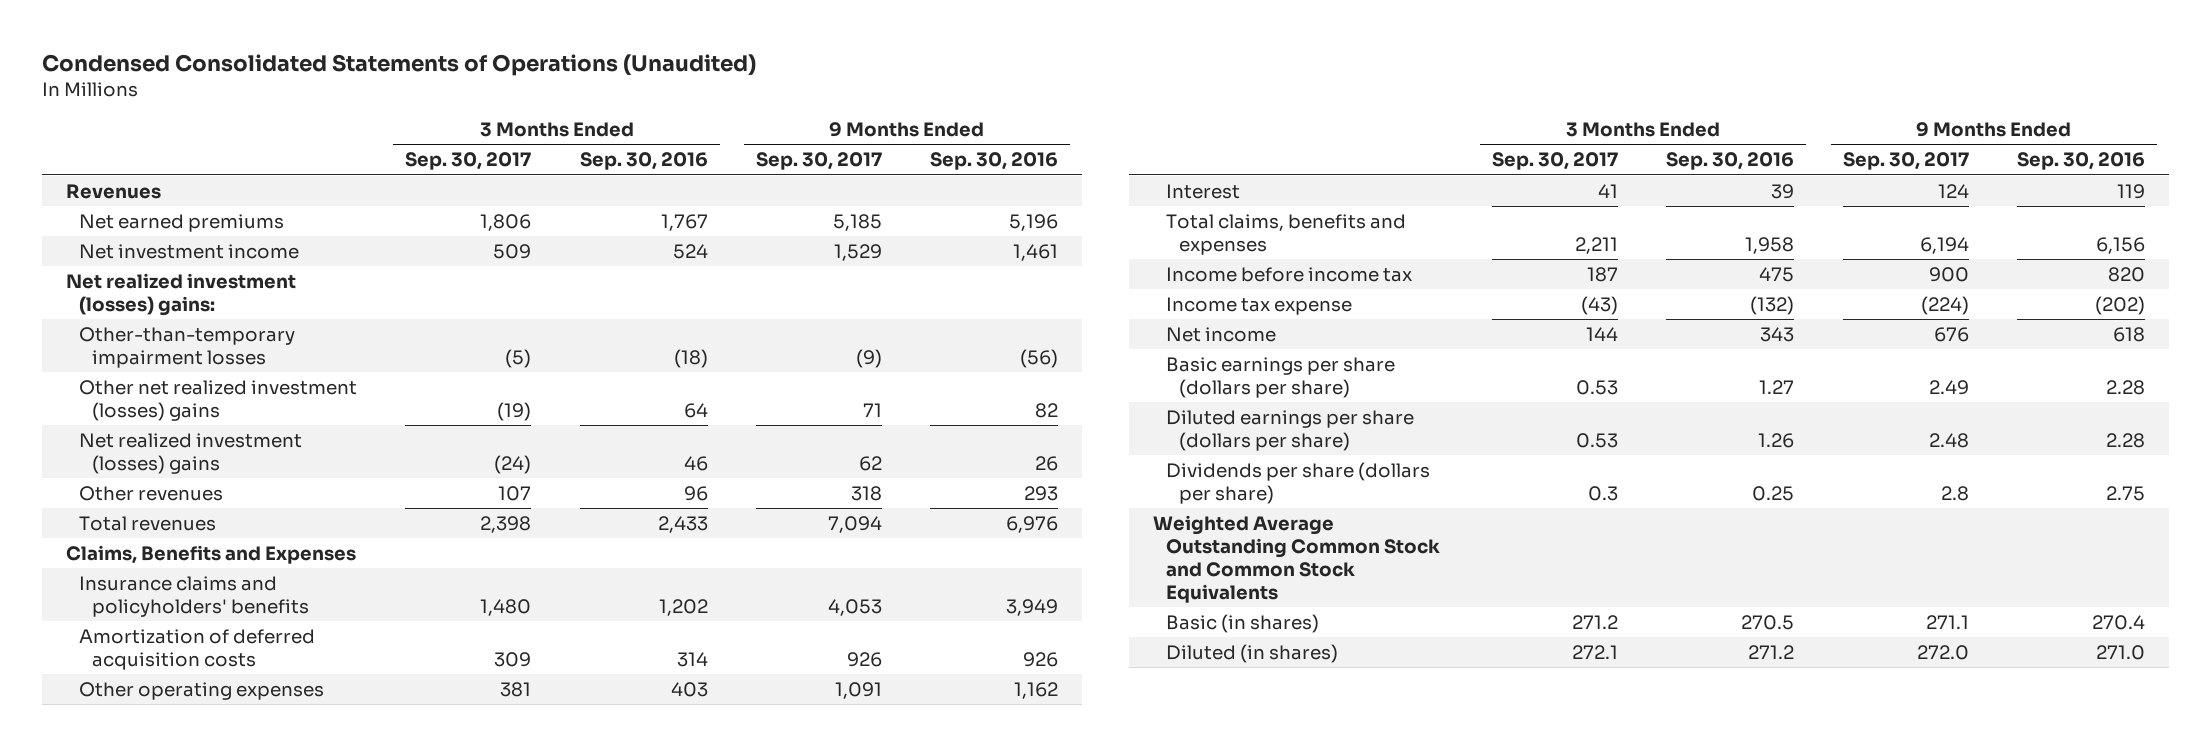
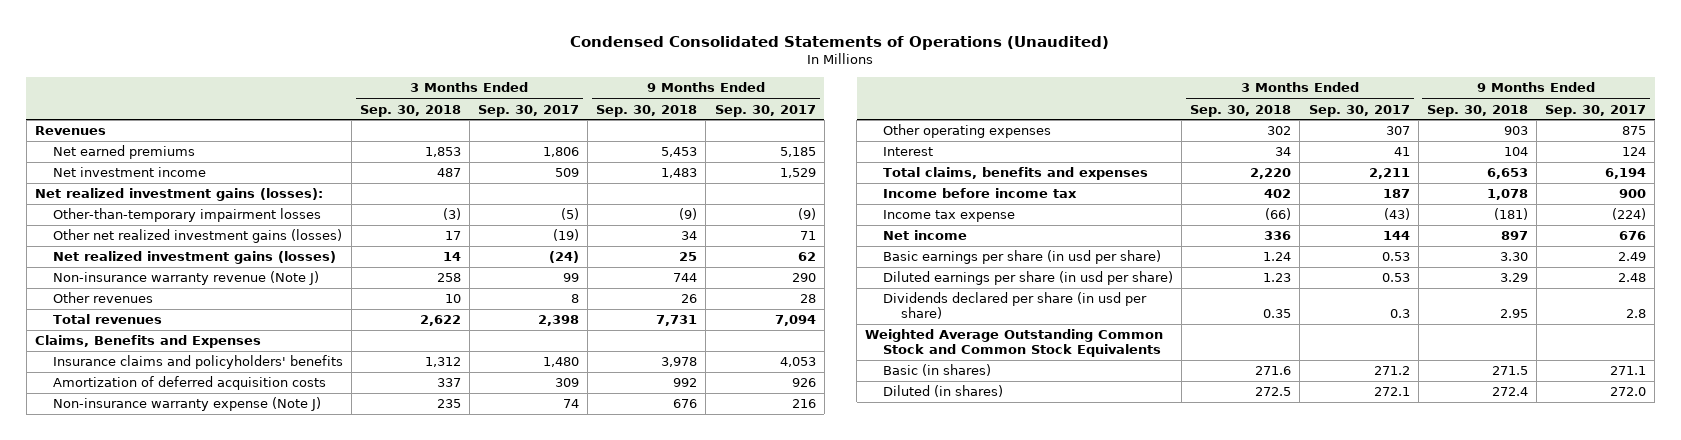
- | 3 Months Ended Sep. 30, 2017 | 3 Months Ended Sep. 30, 2016 | 9 Months Ended Sep. 30, 2017 | 9 Months Ended Sep. 30, 2016
+ | 3 Months Ended Sep. 30, 2018 | 3 Months Ended Sep. 30, 2017 | 9 Months Ended Sep. 30, 2018 | 9 Months Ended Sep. 30, 2017
- Net realized investment (losses) gains:
+ Net realized investment gains (losses):
- Other net realized investment (losses) gains | (19) | 64 | 71 | 82
- Net realized investment (losses) gains | (24) | 46 | 62 | 26
- Other revenues | 107 | 96 | 318 | 293
+ Other net realized investment gains (losses) | 17 | (19) | 34 | 71
+ Net realized investment gains (losses) | 14 | (24) | 25 | 62
+ Non-insurance warranty revenue (Note J) | 258 | 99 | 744 | 290
+ Other revenues | 10 | 8 | 26 | 28
- Other operating expenses | 381 | 403 | 1,091 | 1,162
+ Non-insurance warranty expense (Note J) | 235 | 74 | 676 | 216
+ Other operating expenses | 302 | 307 | 903 | 875
- Basic earnings per share (dollars per share) | 0.53 | 1.27 | 2.49 | 2.28
- Diluted earnings per share (dollars per share) | 0.53 | 1.26 | 2.48 | 2.28
- Dividends per share (dollars per share) | 0.3 | 0.25 | 2.8 | 2.75
+ Basic earnings per share (in usd per share) | 1.24 | 0.53 | 3.30 | 2.49
+ Diluted earnings per share (in usd per share) | 1.23 | 0.53 | 3.29 | 2.48
+ Dividends declared per share (in usd per share) | 0.35 | 0.3 | 2.95 | 2.8

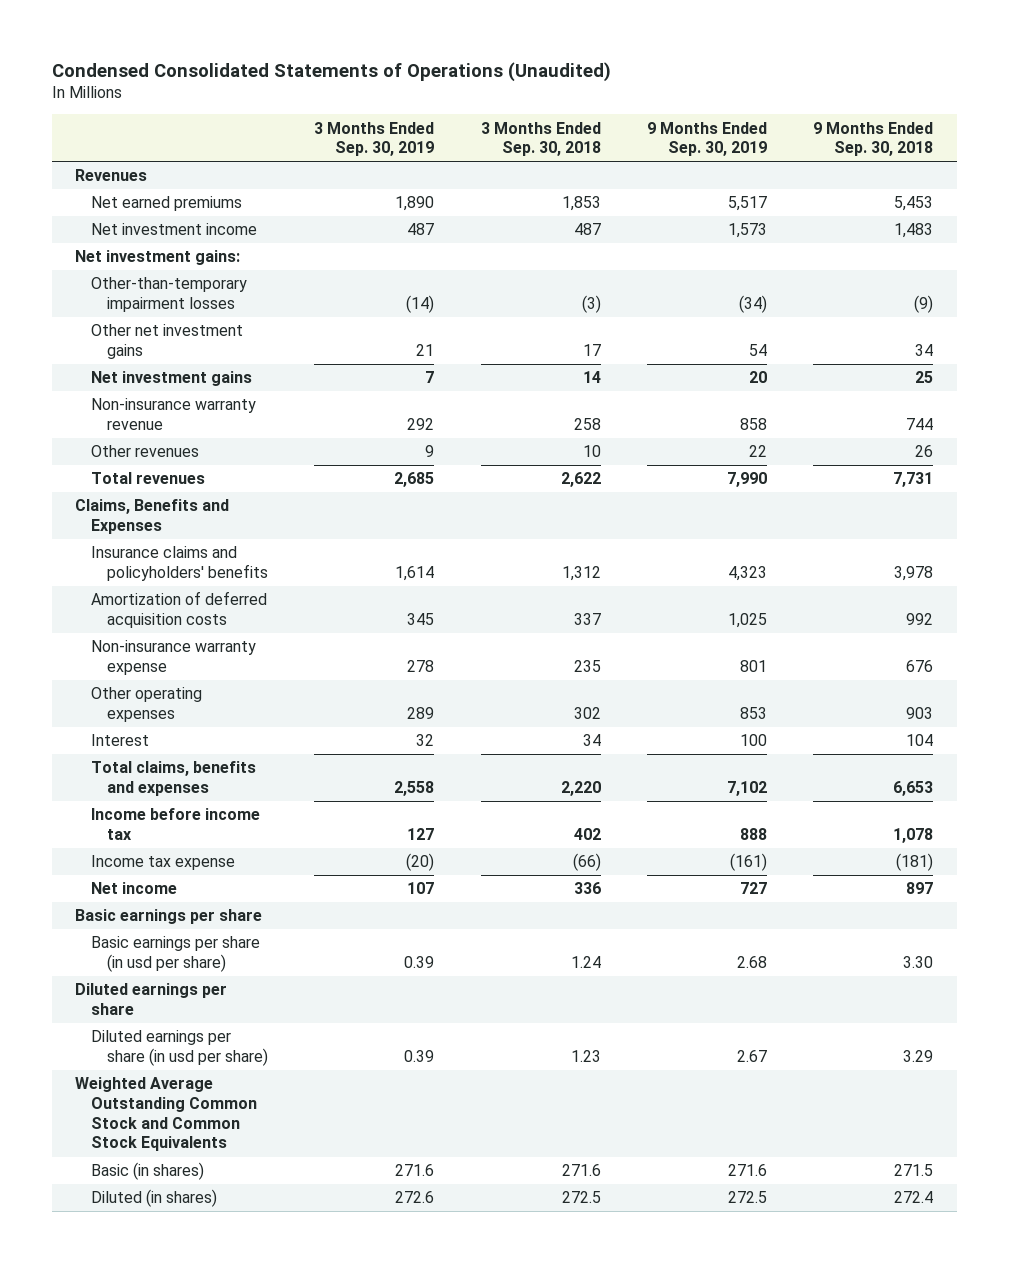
- | 3 Months Ended Sep. 30, 2018 | 3 Months Ended Sep. 30, 2017 | 9 Months Ended Sep. 30, 2018 | 9 Months Ended Sep. 30, 2017
+ | 3 Months Ended Sep. 30, 2019 | 3 Months Ended Sep. 30, 2018 | 9 Months Ended Sep. 30, 2019 | 9 Months Ended Sep. 30, 2018
- Net realized investment gains (losses):
+ Net investment gains:
- Other net realized investment gains (losses) | 17 | (19) | 34 | 71
- Net realized investment gains (losses) | 14 | (24) | 25 | 62
- Non-insurance warranty revenue (Note J) | 258 | 99 | 744 | 290
+ Other net investment gains | 21 | 17 | 54 | 34
+ Net investment gains | 7 | 14 | 20 | 25
+ Non-insurance warranty revenue | 292 | 258 | 858 | 744
- Non-insurance warranty expense (Note J) | 235 | 74 | 676 | 216
+ Non-insurance warranty expense | 278 | 235 | 801 | 676
+ Basic earnings per share
+ Diluted earnings per share
- Dividends declared per share (in usd per share) | 0.35 | 0.3 | 2.95 | 2.8

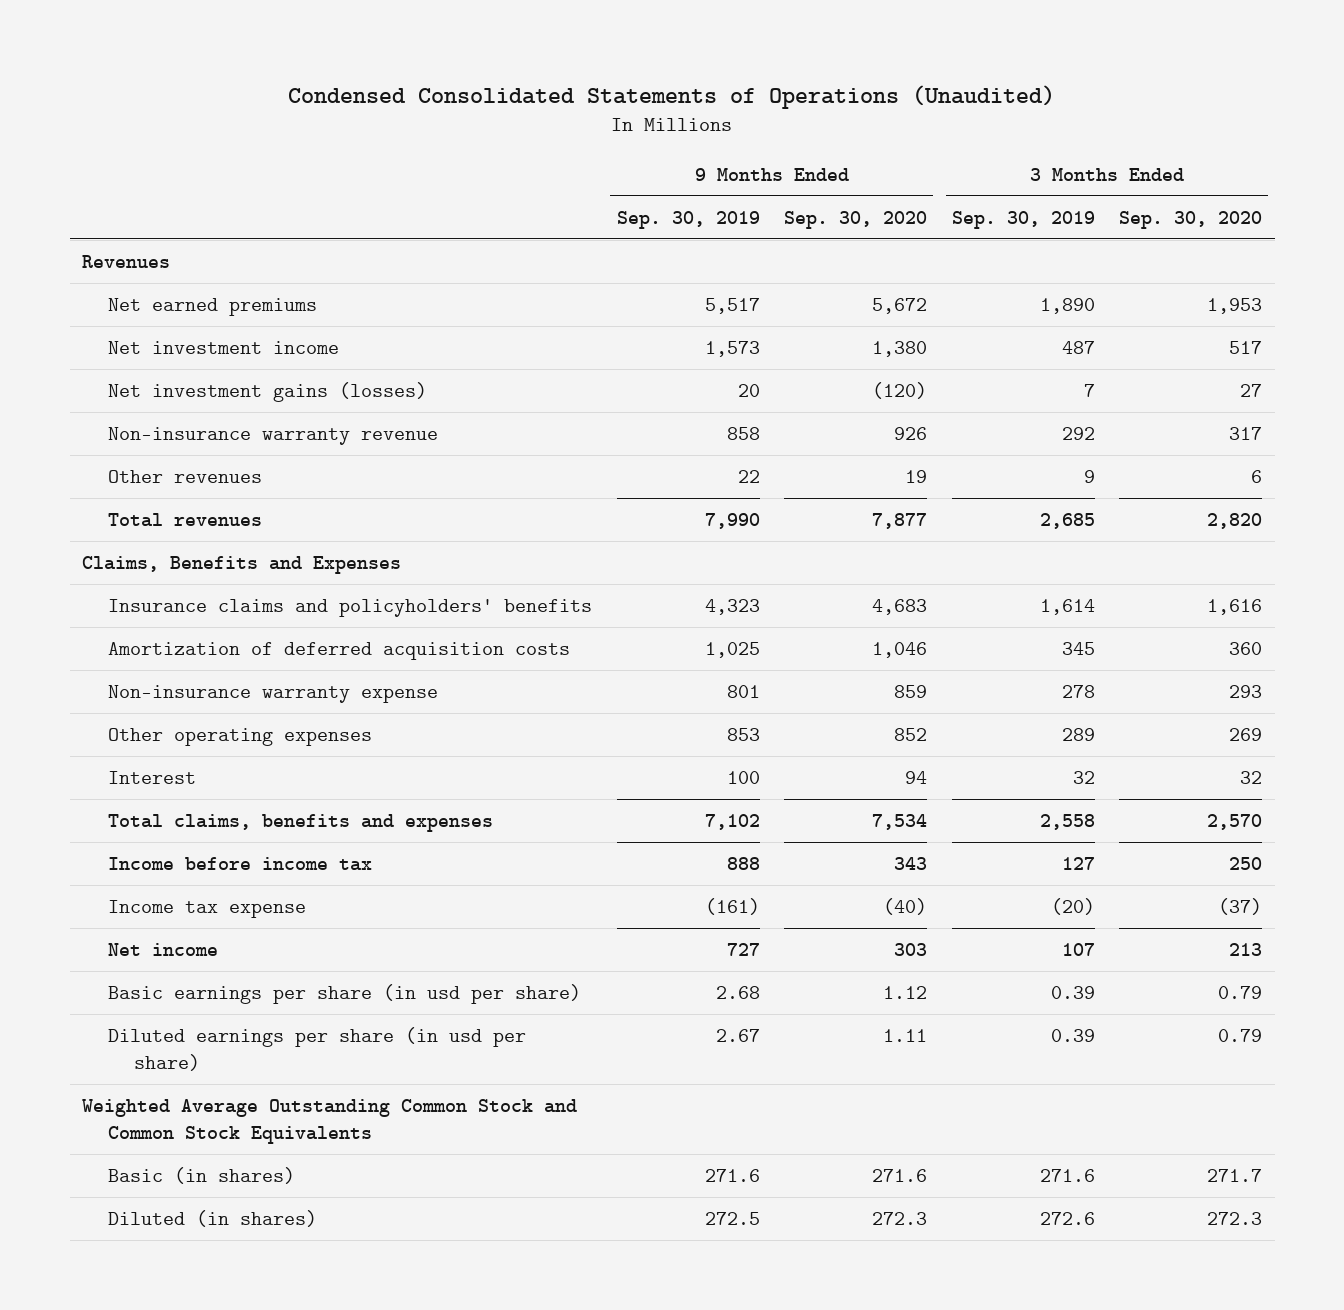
- | 3 Months Ended Sep. 30, 2019 | 3 Months Ended Sep. 30, 2018 | 9 Months Ended Sep. 30, 2019 | 9 Months Ended Sep. 30, 2018
+ | 9 Months Ended Sep. 30, 2019 | 9 Months Ended Sep. 30, 2020 | 3 Months Ended Sep. 30, 2019 | 3 Months Ended Sep. 30, 2020
- Net investment gains:
- Other-than-temporary impairment losses | (14) | (3) | (34) | (9)
- Other net investment gains | 21 | 17 | 54 | 34
- Net investment gains | 7 | 14 | 20 | 25
+ Net investment gains (losses) | 20 | (120) | 7 | 27
- Basic earnings per share
- Diluted earnings per share

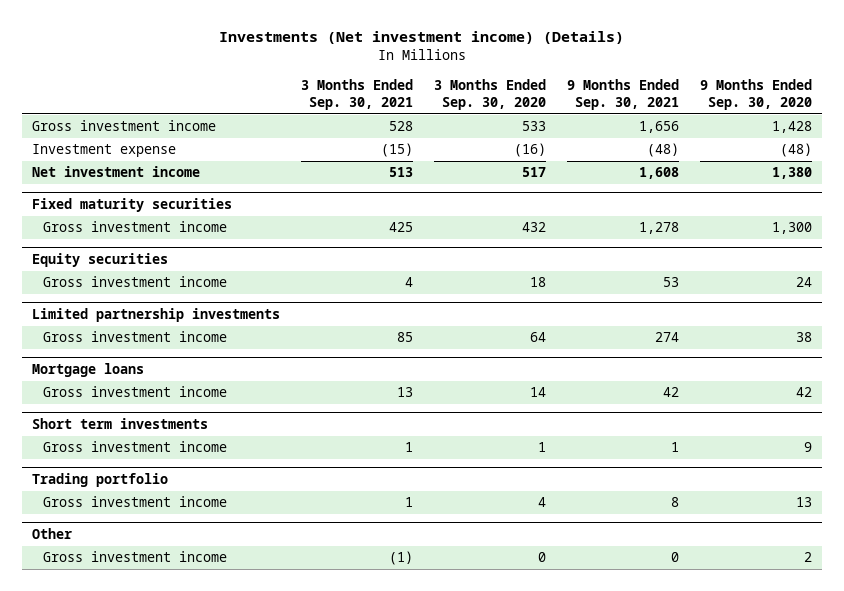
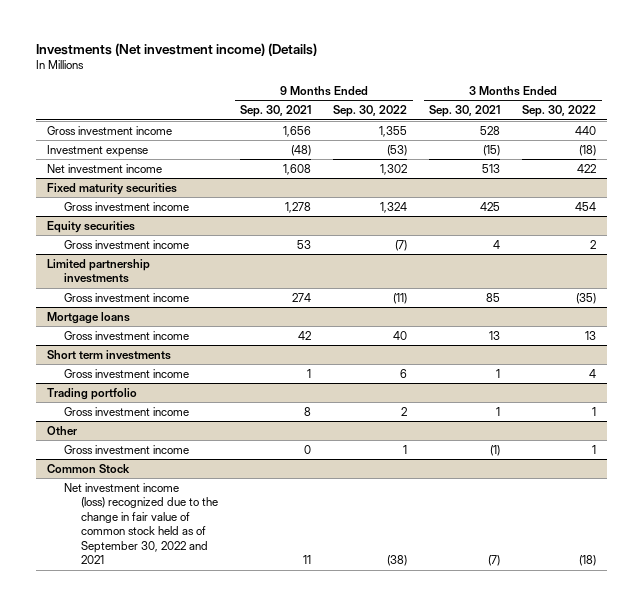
- | 3 Months Ended Sep. 30, 2021 | 3 Months Ended Sep. 30, 2020 | 9 Months Ended Sep. 30, 2021 | 9 Months Ended Sep. 30, 2020
+ | 9 Months Ended Sep. 30, 2021 | 9 Months Ended Sep. 30, 2022 | 3 Months Ended Sep. 30, 2021 | 3 Months Ended Sep. 30, 2022
+ Common Stock
+ Net investment income (loss) recognized due to the change in fair value of common stock held as of September 30, 2022 and 2021 | 11 | (38) | (7) | (18)

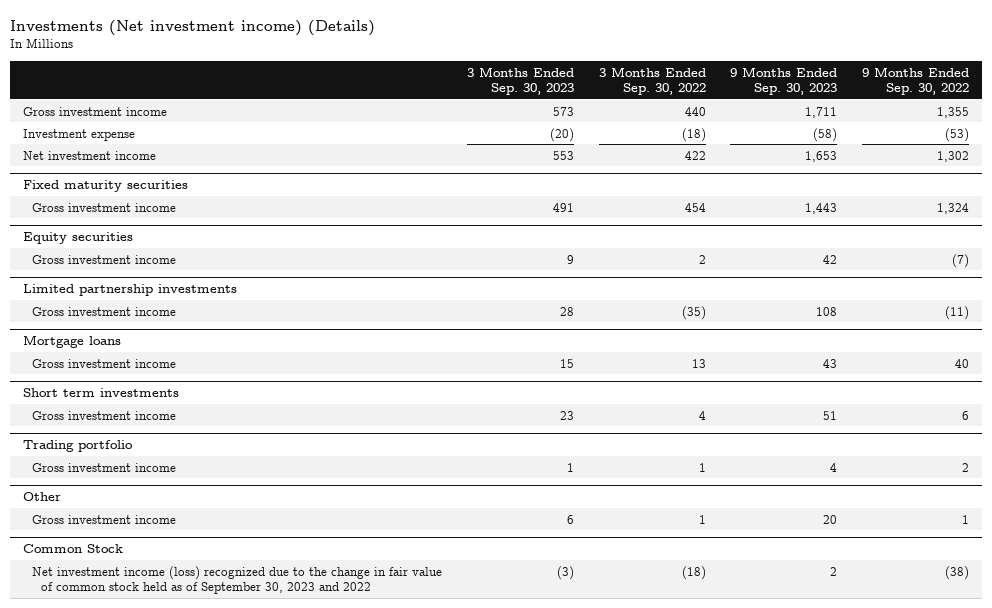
- | 9 Months Ended Sep. 30, 2021 | 9 Months Ended Sep. 30, 2022 | 3 Months Ended Sep. 30, 2021 | 3 Months Ended Sep. 30, 2022
+ | 3 Months Ended Sep. 30, 2023 | 3 Months Ended Sep. 30, 2022 | 9 Months Ended Sep. 30, 2023 | 9 Months Ended Sep. 30, 2022
@ Common Stock
- Net investment income (loss) recognized due to the change in fair value of common stock held as of September 30, 2022 and 2021 | 11 | (38) | (7) | (18)
+ Net investment income (loss) recognized due to the change in fair value of common stock held as of September 30, 2023 and 2022 | (3) | (18) | 2 | (38)

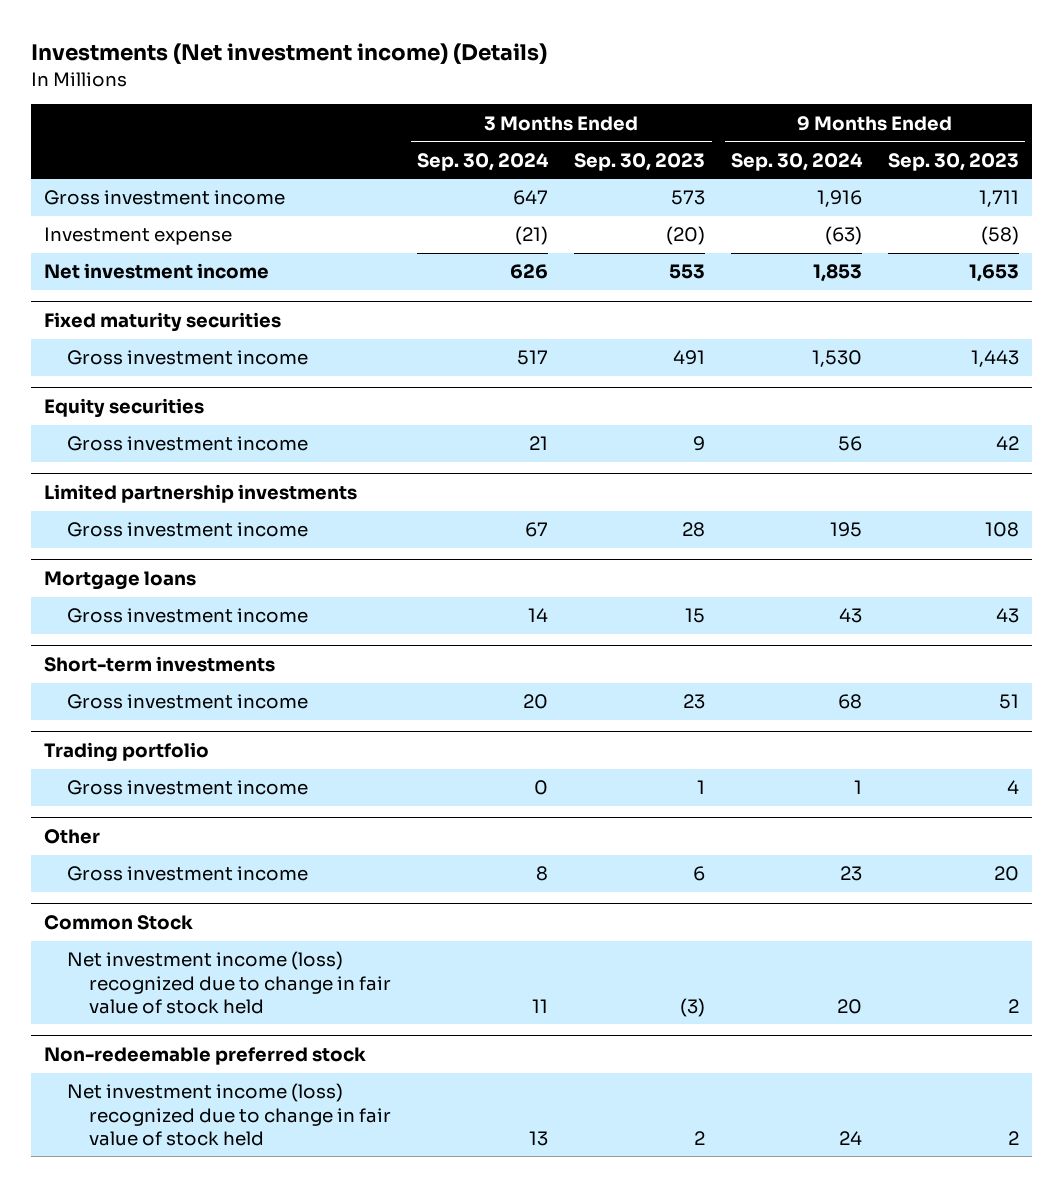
- | 3 Months Ended Sep. 30, 2023 | 3 Months Ended Sep. 30, 2022 | 9 Months Ended Sep. 30, 2023 | 9 Months Ended Sep. 30, 2022
+ | 3 Months Ended Sep. 30, 2024 | 3 Months Ended Sep. 30, 2023 | 9 Months Ended Sep. 30, 2024 | 9 Months Ended Sep. 30, 2023
- Short term investments
+ Short-term investments
@ Common Stock
- Net investment income (loss) recognized due to the change in fair value of common stock held as of September 30, 2023 and 2022 | (3) | (18) | 2 | (38)
+ Net investment income (loss) recognized due to change in fair value of stock held | 11 | (3) | 20 | 2
+ Non-redeemable preferred stock
+ Net investment income (loss) recognized due to change in fair value of stock held | 13 | 2 | 24 | 2

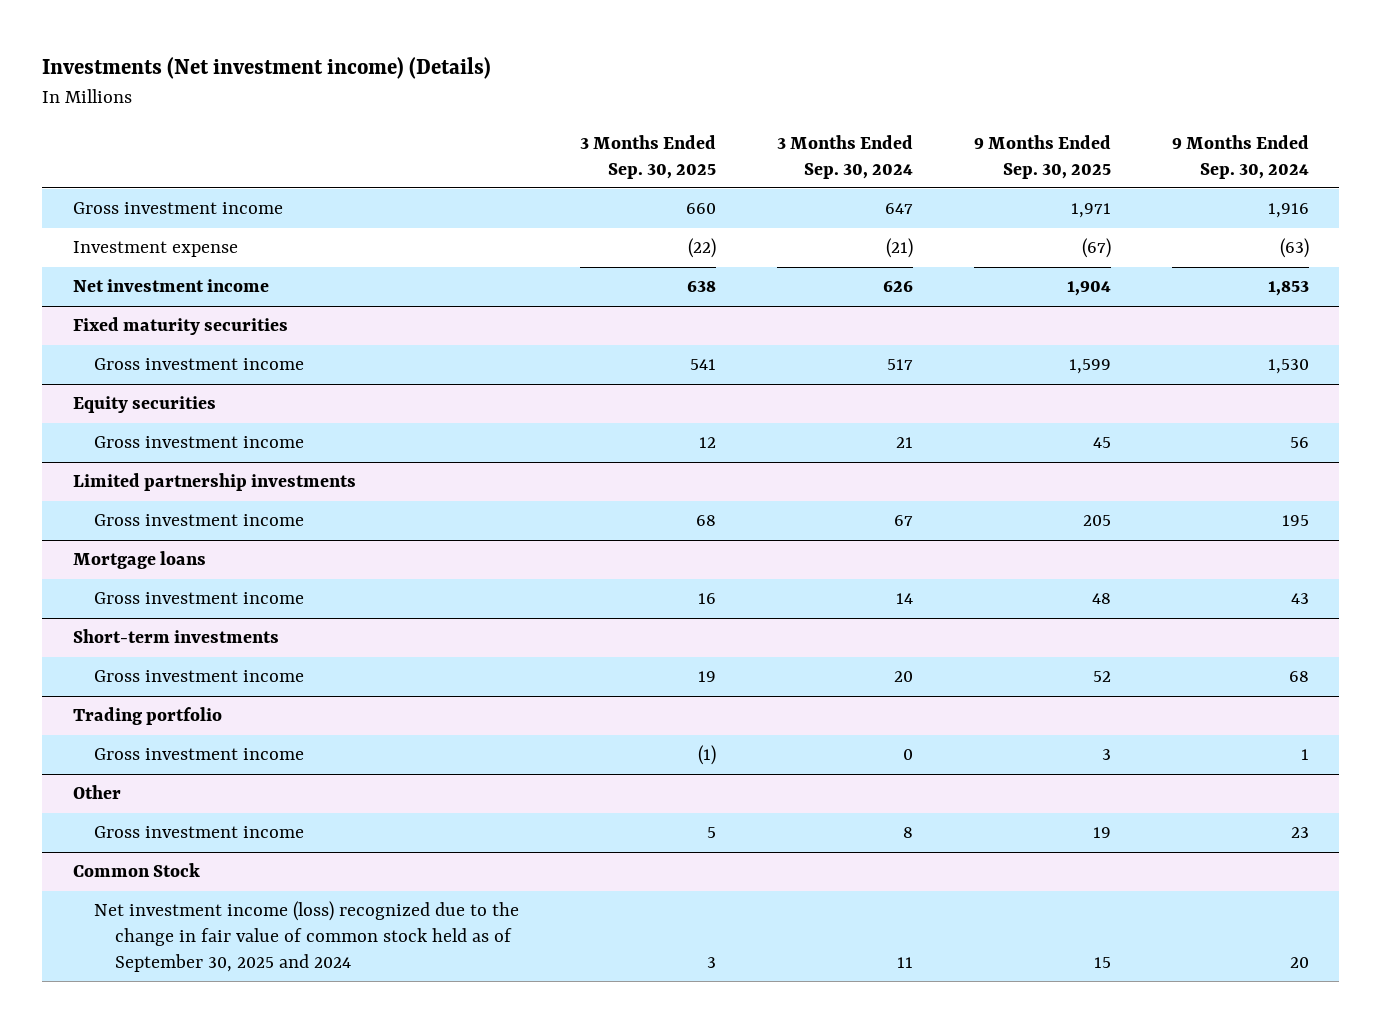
- | 3 Months Ended Sep. 30, 2024 | 3 Months Ended Sep. 30, 2023 | 9 Months Ended Sep. 30, 2024 | 9 Months Ended Sep. 30, 2023
+ | 3 Months Ended Sep. 30, 2025 | 3 Months Ended Sep. 30, 2024 | 9 Months Ended Sep. 30, 2025 | 9 Months Ended Sep. 30, 2024
@ Common Stock
- Net investment income (loss) recognized due to change in fair value of stock held | 11 | (3) | 20 | 2
- Non-redeemable preferred stock
- Net investment income (loss) recognized due to change in fair value of stock held | 13 | 2 | 24 | 2
@ Common Stock
+ Net investment income (loss) recognized due to the change in fair value of common stock held as of September 30, 2025 and 2024 | 3 | 11 | 15 | 20

